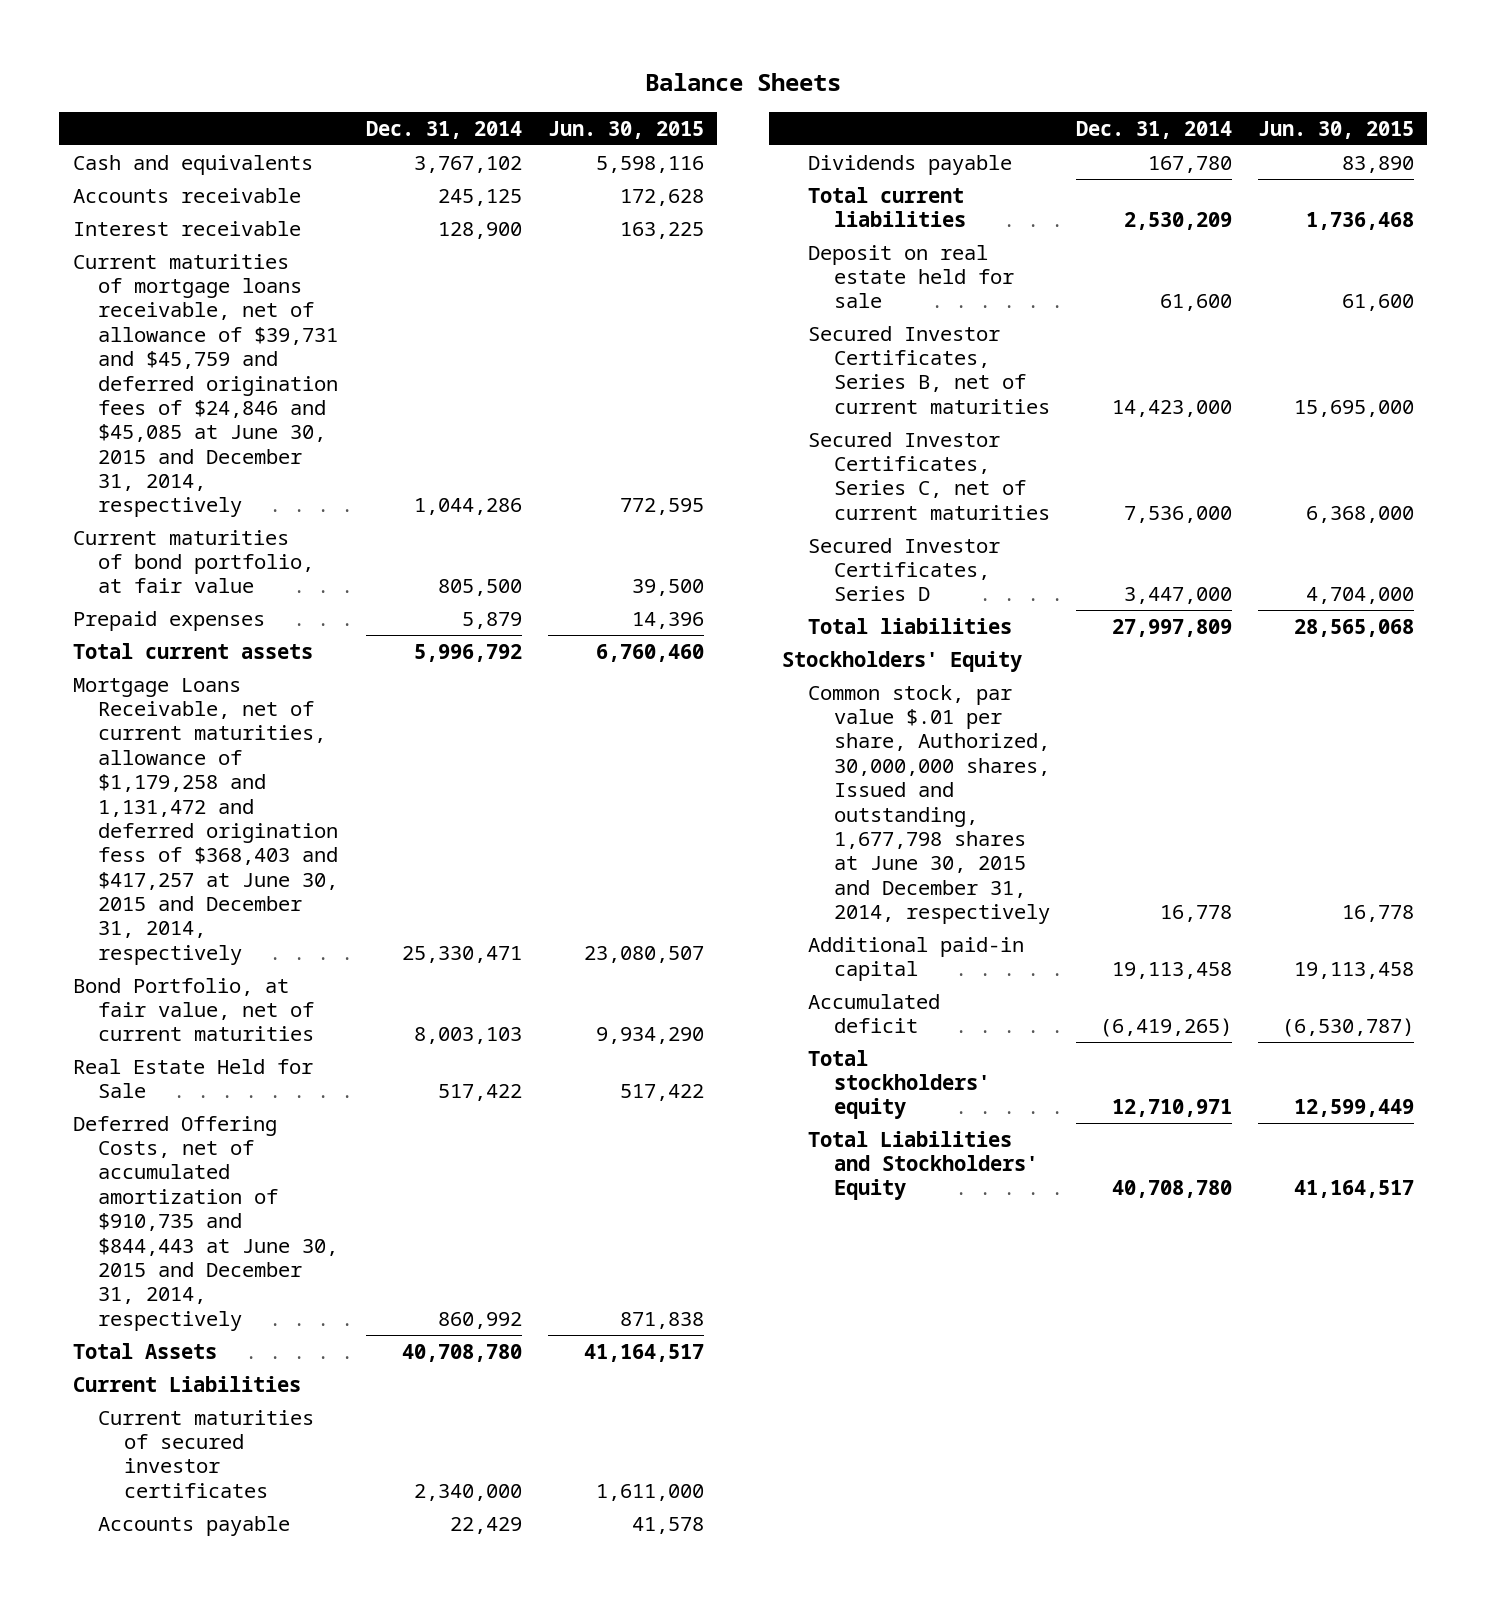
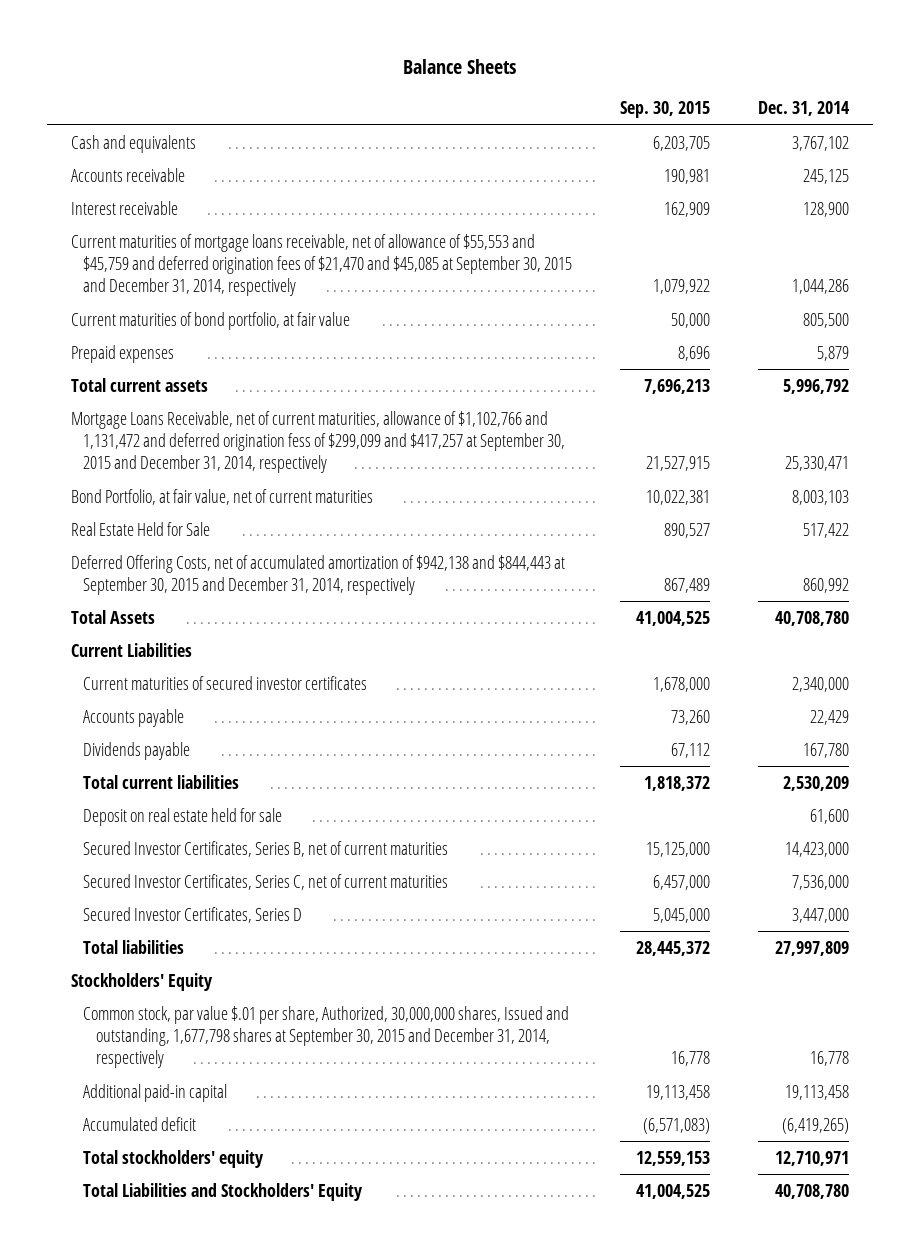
- | Dec. 31, 2014 | Jun. 30, 2015
+ | Sep. 30, 2015 | Dec. 31, 2014
- Current maturities of mortgage loans receivable, net of allowance of $39,731 and $45,759 and deferred origination fees of $24,846 and $45,085 at June 30, 2015 and December 31, 2014, respectively | 1,044,286 | 772,595
+ Current maturities of mortgage loans receivable, net of allowance of $55,553 and $45,759 and deferred origination fees of $21,470 and $45,085 at September 30, 2015 and December 31, 2014, respectively | 1,079,922 | 1,044,286
- Mortgage Loans Receivable, net of current maturities, allowance of $1,179,258 and 1,131,472 and deferred origination fess of $368,403 and $417,257 at June 30, 2015 and December 31, 2014, respectively | 25,330,471 | 23,080,507
+ Mortgage Loans Receivable, net of current maturities, allowance of $1,102,766 and 1,131,472 and deferred origination fess of $299,099 and $417,257 at September 30, 2015 and December 31, 2014, respectively | 21,527,915 | 25,330,471
- Deferred Offering Costs, net of accumulated amortization of $910,735 and $844,443 at June 30, 2015 and December 31, 2014, respectively | 860,992 | 871,838
+ Deferred Offering Costs, net of accumulated amortization of $942,138 and $844,443 at September 30, 2015 and December 31, 2014, respectively | 867,489 | 860,992
- Common stock, par value $.01 per share, Authorized, 30,000,000 shares, Issued and outstanding, 1,677,798 shares at June 30, 2015 and December 31, 2014, respectively | 16,778 | 16,778
+ Common stock, par value $.01 per share, Authorized, 30,000,000 shares, Issued and outstanding, 1,677,798 shares at September 30, 2015 and December 31, 2014, respectively | 16,778 | 16,778

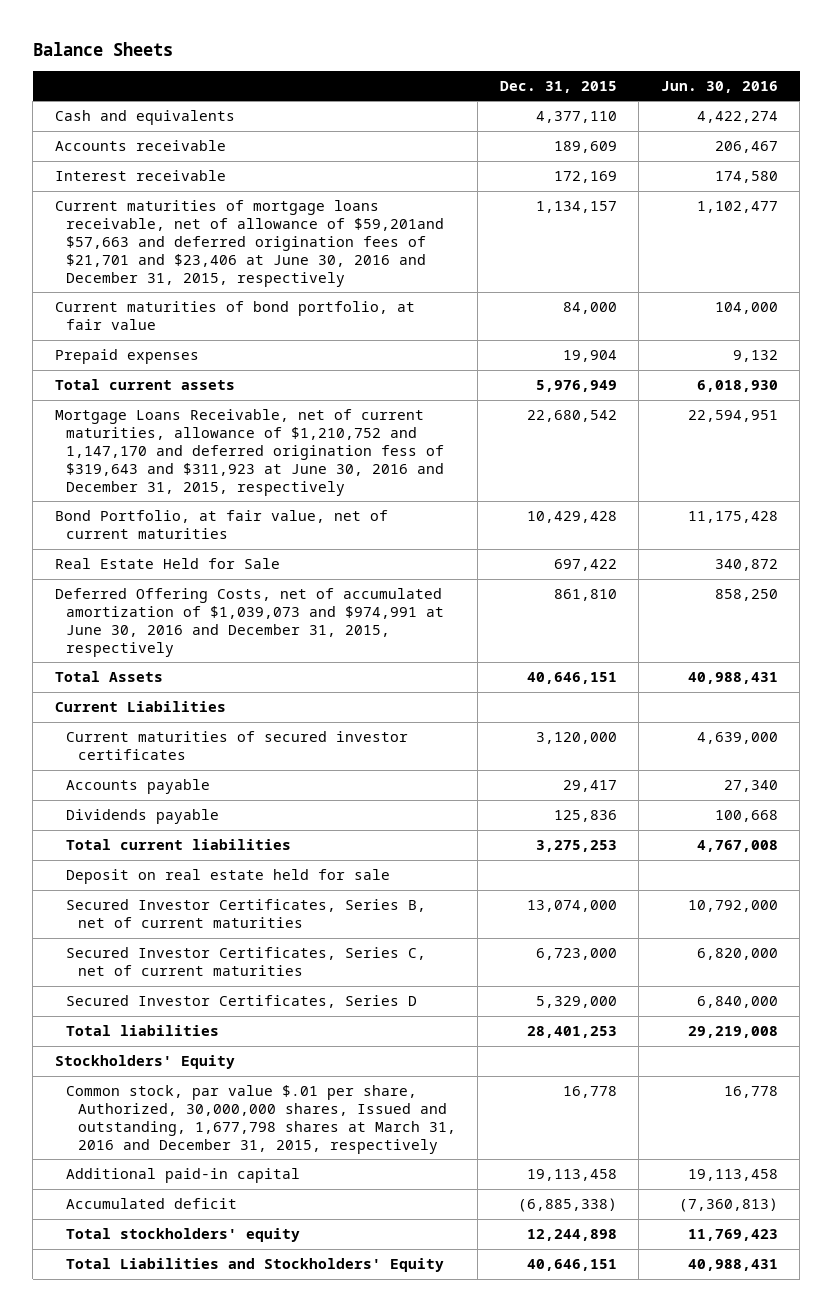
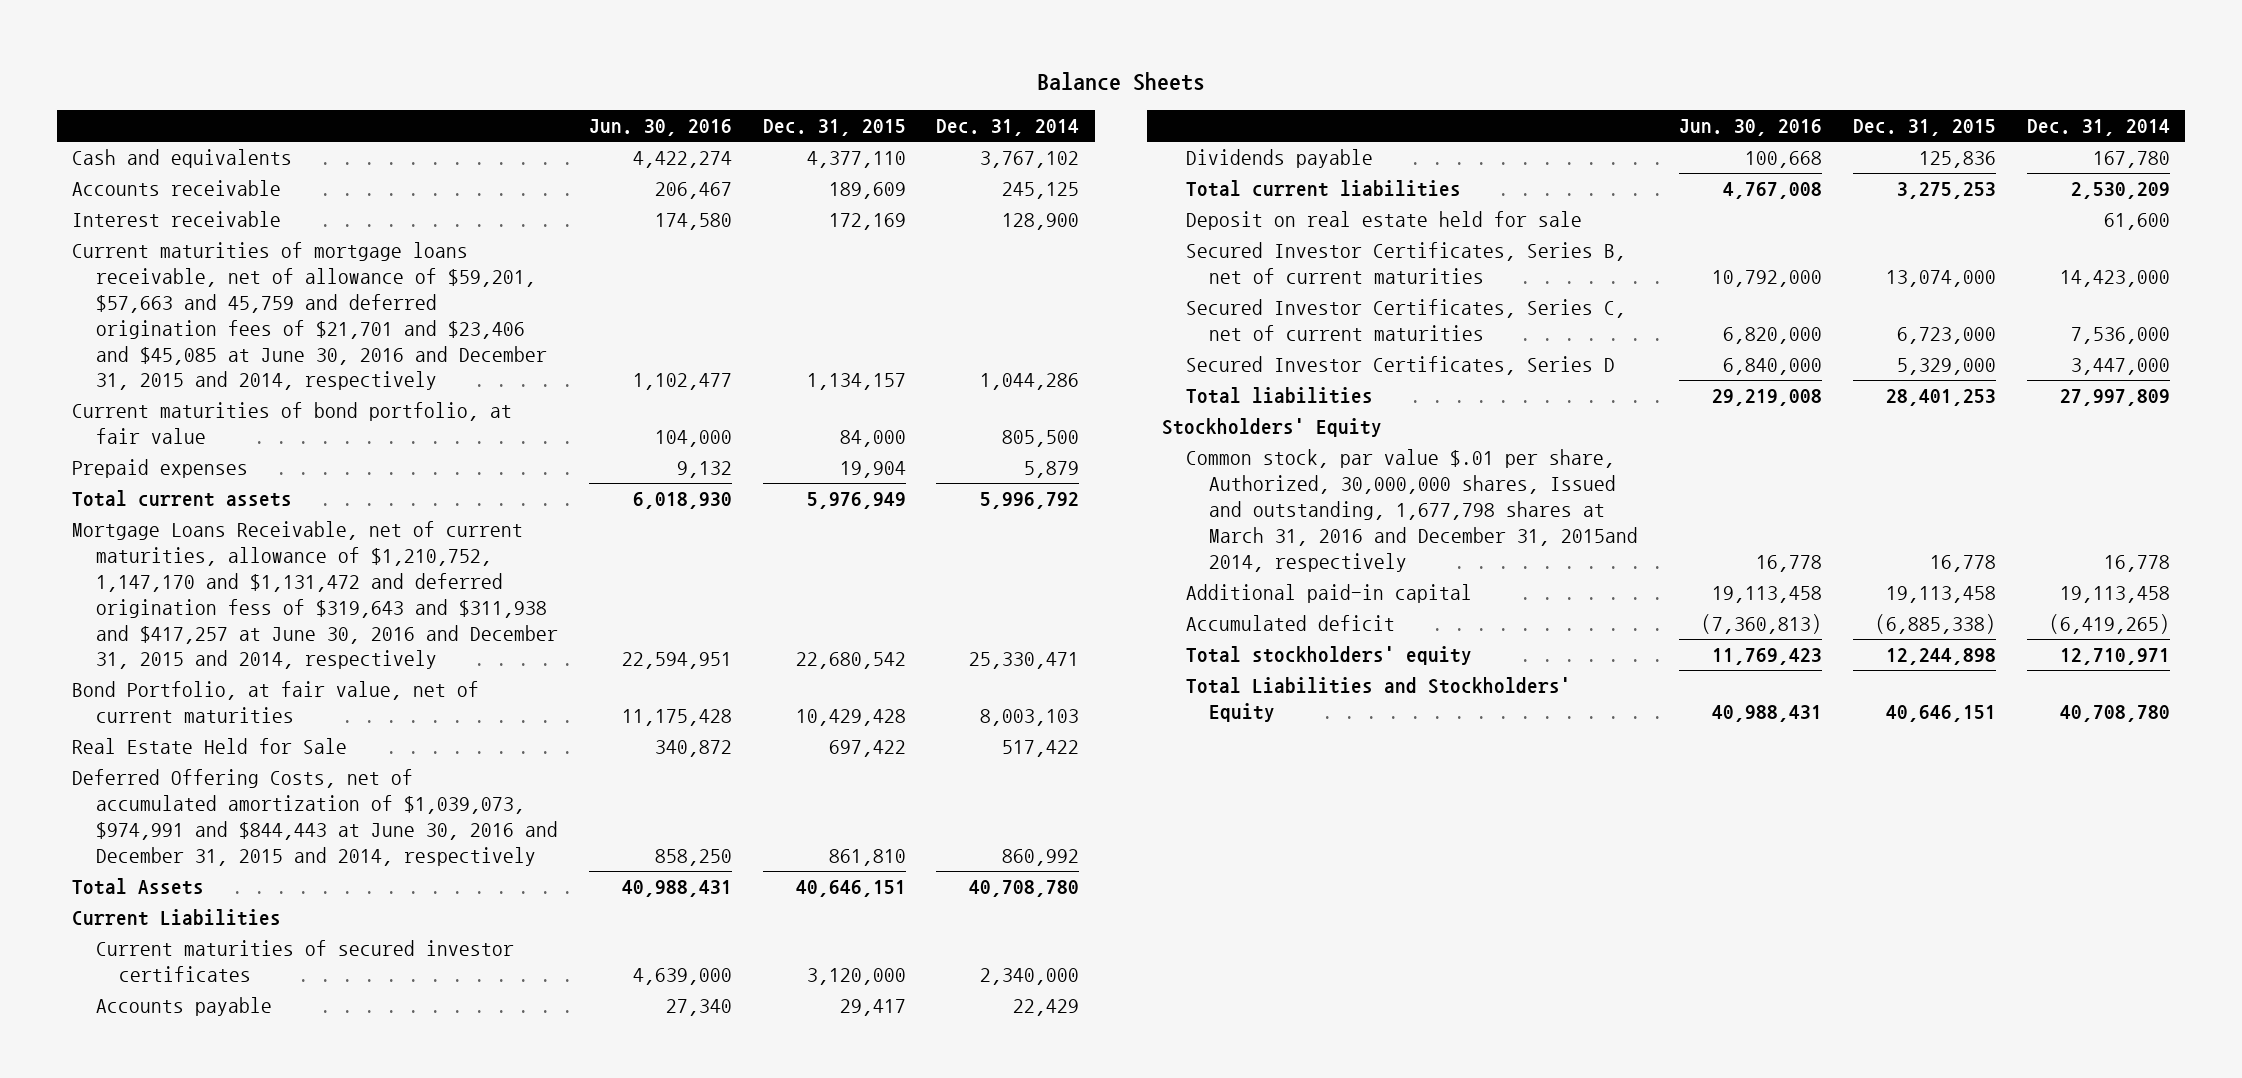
- | Dec. 31, 2015 | Jun. 30, 2016
+ | Jun. 30, 2016 | Dec. 31, 2015 | Dec. 31, 2014
- Current maturities of mortgage loans receivable, net of allowance of $59,201and $57,663 and deferred origination fees of $21,701 and $23,406 at June 30, 2016 and December 31, 2015, respectively | 1,134,157 | 1,102,477
+ Current maturities of mortgage loans receivable, net of allowance of $59,201, $57,663 and 45,759 and deferred origination fees of $21,701 and $23,406 and $45,085 at June 30, 2016 and December 31, 2015 and 2014, respectively | 1,102,477 | 1,134,157 | 1,044,286
- Mortgage Loans Receivable, net of current maturities, allowance of $1,210,752 and 1,147,170 and deferred origination fess of $319,643 and $311,923 at June 30, 2016 and December 31, 2015, respectively | 22,680,542 | 22,594,951
+ Mortgage Loans Receivable, net of current maturities, allowance of $1,210,752, 1,147,170 and $1,131,472 and deferred origination fess of $319,643 and $311,938 and $417,257 at June 30, 2016 and December 31, 2015 and 2014, respectively | 22,594,951 | 22,680,542 | 25,330,471
- Deferred Offering Costs, net of accumulated amortization of $1,039,073 and $974,991 at June 30, 2016 and December 31, 2015, respectively | 861,810 | 858,250
+ Deferred Offering Costs, net of accumulated amortization of $1,039,073, $974,991 and $844,443 at June 30, 2016 and December 31, 2015 and 2014, respectively | 858,250 | 861,810 | 860,992
- Common stock, par value $.01 per share, Authorized, 30,000,000 shares, Issued and outstanding, 1,677,798 shares at March 31, 2016 and December 31, 2015, respectively | 16,778 | 16,778
+ Common stock, par value $.01 per share, Authorized, 30,000,000 shares, Issued and outstanding, 1,677,798 shares at March 31, 2016 and December 31, 2015and 2014, respectively | 16,778 | 16,778 | 16,778

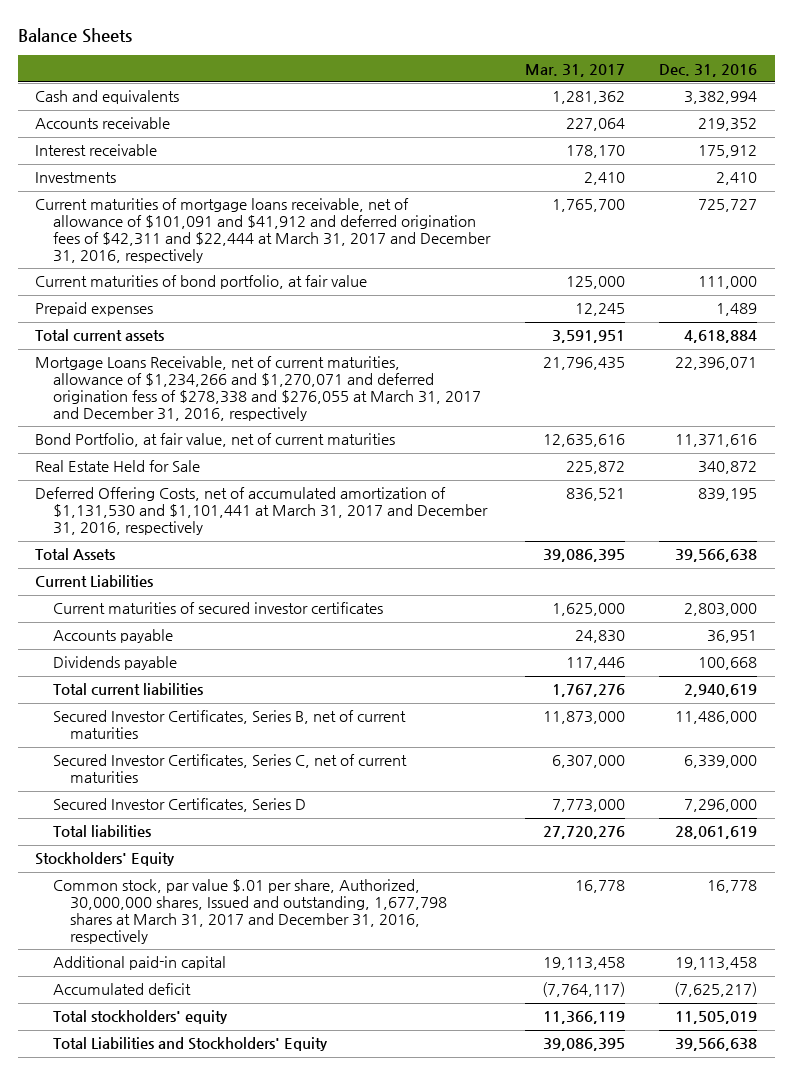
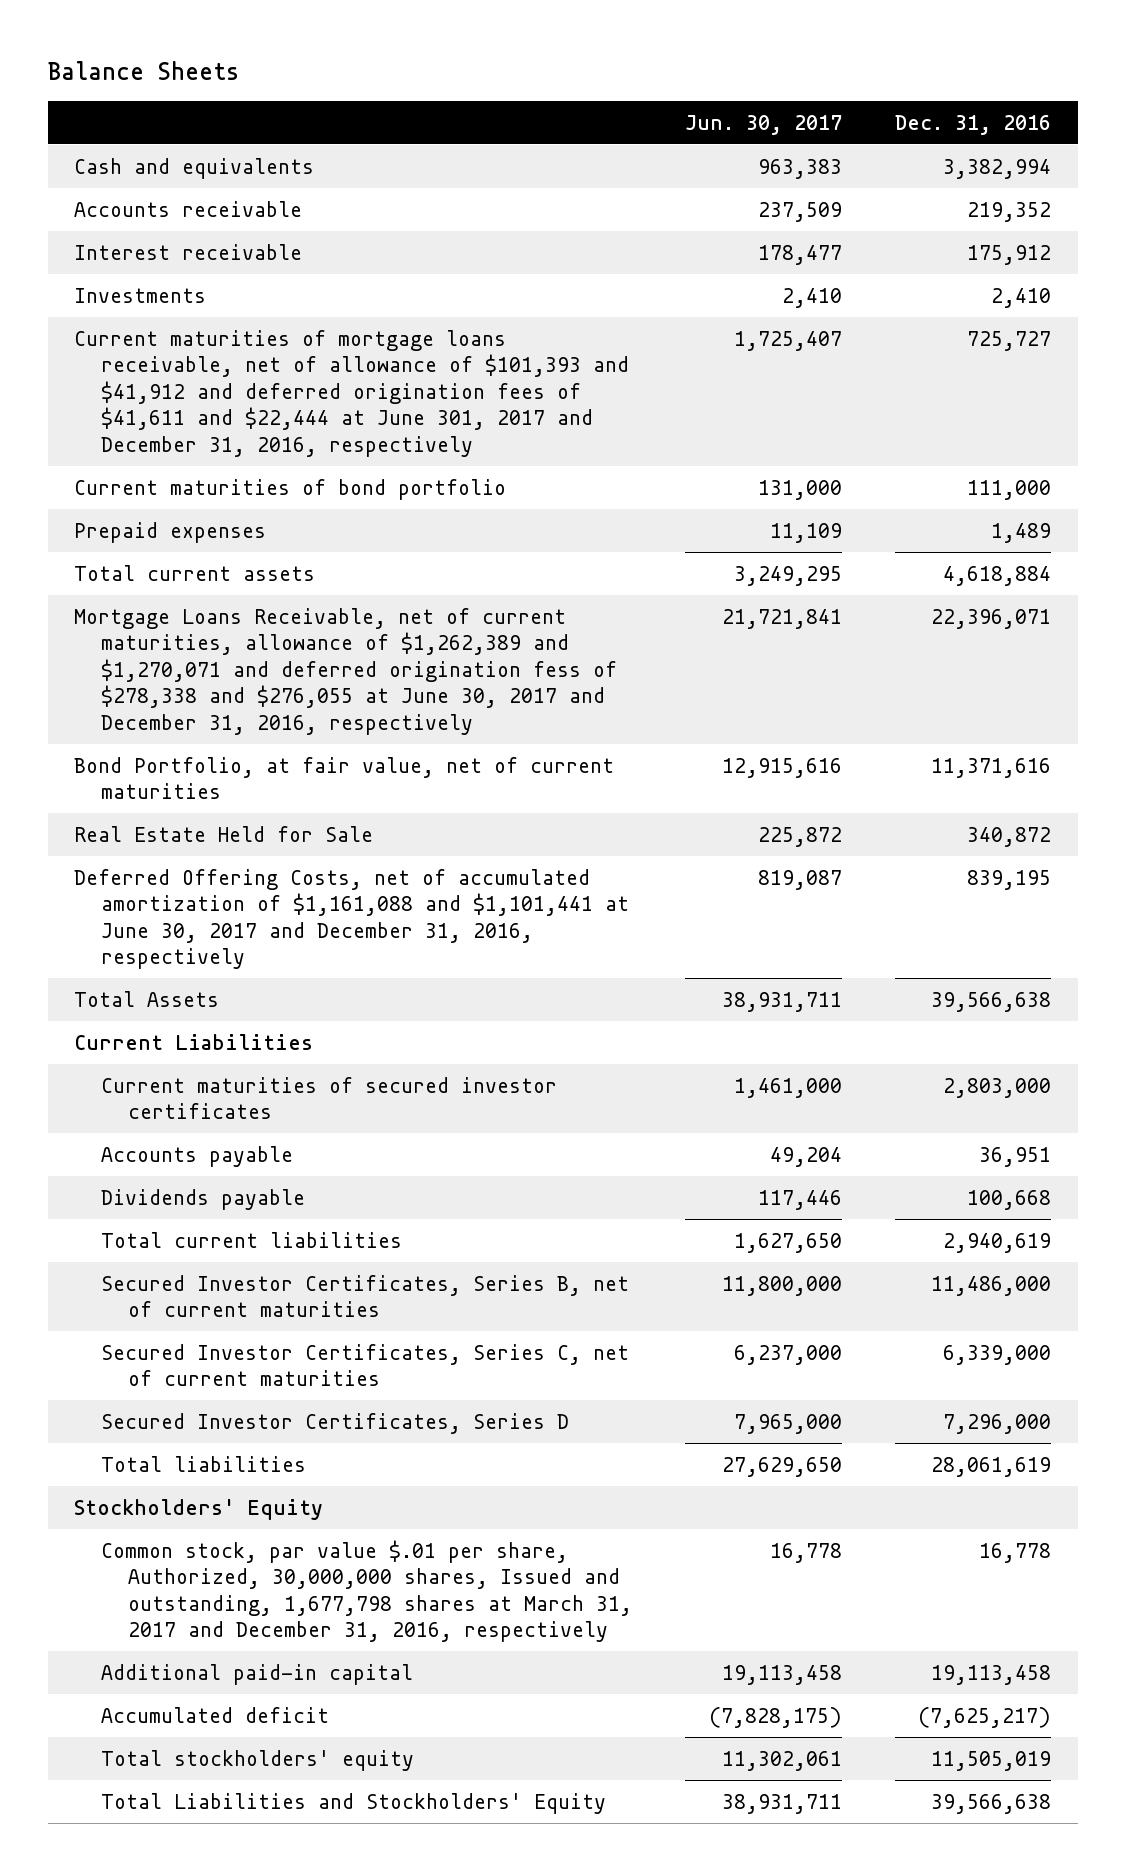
- | Mar. 31, 2017 | Dec. 31, 2016
+ | Jun. 30, 2017 | Dec. 31, 2016
- Current maturities of mortgage loans receivable, net of allowance of $101,091 and $41,912 and deferred origination fees of $42,311 and $22,444 at March 31, 2017 and December 31, 2016, respectively | 1,765,700 | 725,727
- Current maturities of bond portfolio, at fair value | 125,000 | 111,000
+ Current maturities of mortgage loans receivable, net of allowance of $101,393 and $41,912 and deferred origination fees of $41,611 and $22,444 at June 301, 2017 and December 31, 2016, respectively | 1,725,407 | 725,727
+ Current maturities of bond portfolio | 131,000 | 111,000
- Mortgage Loans Receivable, net of current maturities, allowance of $1,234,266 and $1,270,071 and deferred origination fess of $278,338 and $276,055 at March 31, 2017 and December 31, 2016, respectively | 21,796,435 | 22,396,071
+ Mortgage Loans Receivable, net of current maturities, allowance of $1,262,389 and $1,270,071 and deferred origination fess of $278,338 and $276,055 at June 30, 2017 and December 31, 2016, respectively | 21,721,841 | 22,396,071
- Deferred Offering Costs, net of accumulated amortization of $1,131,530 and $1,101,441 at March 31, 2017 and December 31, 2016, respectively | 836,521 | 839,195
+ Deferred Offering Costs, net of accumulated amortization of $1,161,088 and $1,101,441 at June 30, 2017 and December 31, 2016, respectively | 819,087 | 839,195

